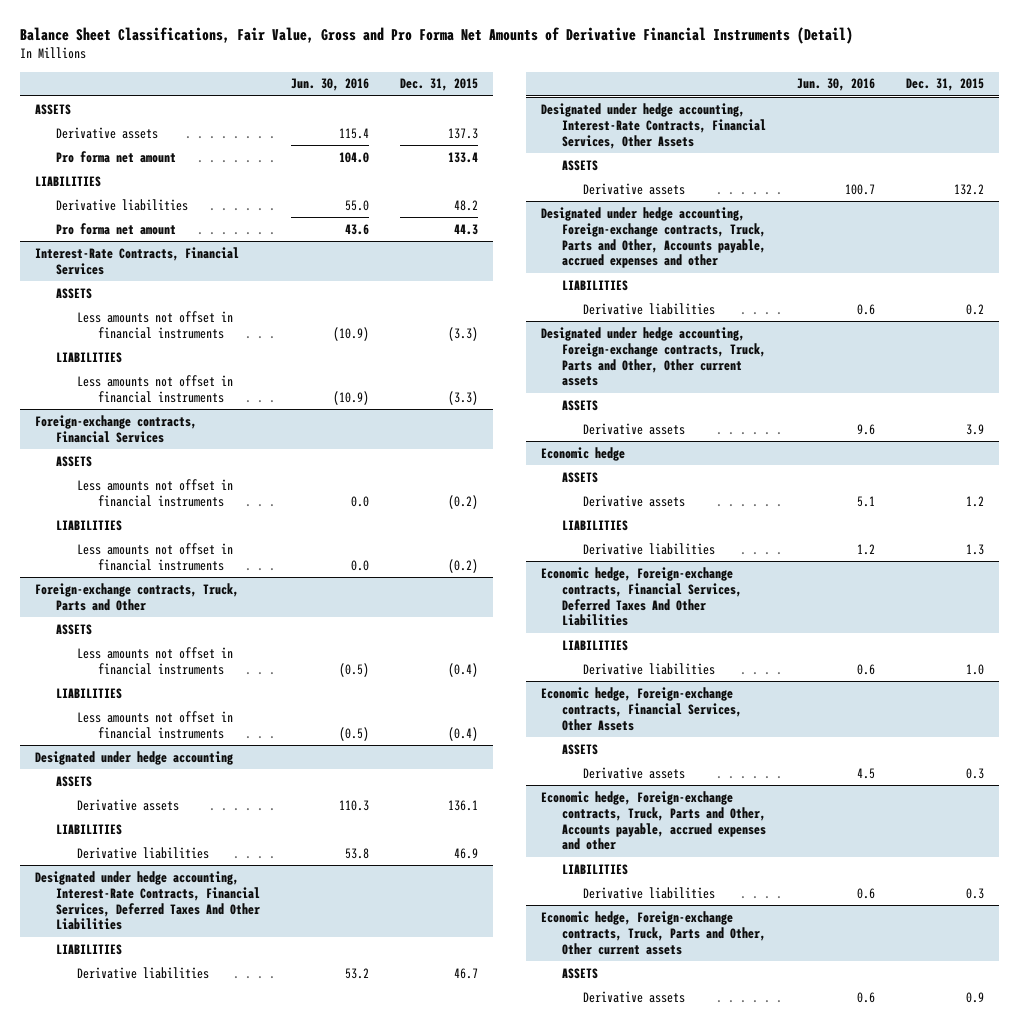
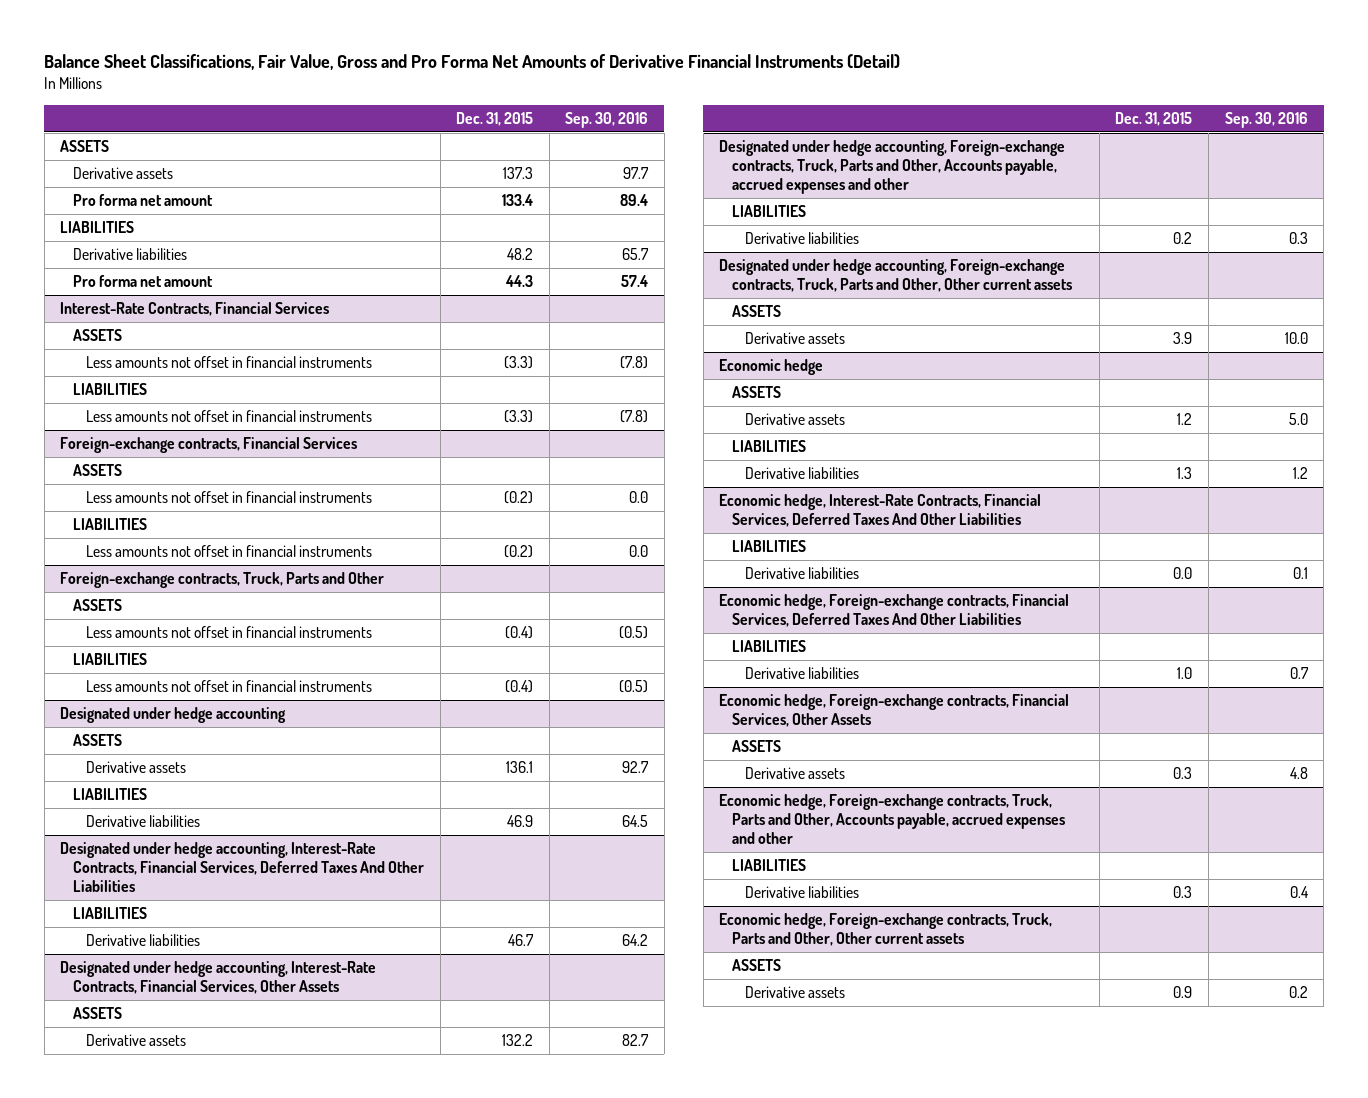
- | Jun. 30, 2016 | Dec. 31, 2015
+ | Dec. 31, 2015 | Sep. 30, 2016
+ Economic hedge, Interest-Rate Contracts, Financial Services, Deferred Taxes And Other Liabilities
+ LIABILITIES
+ Derivative liabilities | 0.0 | 0.1

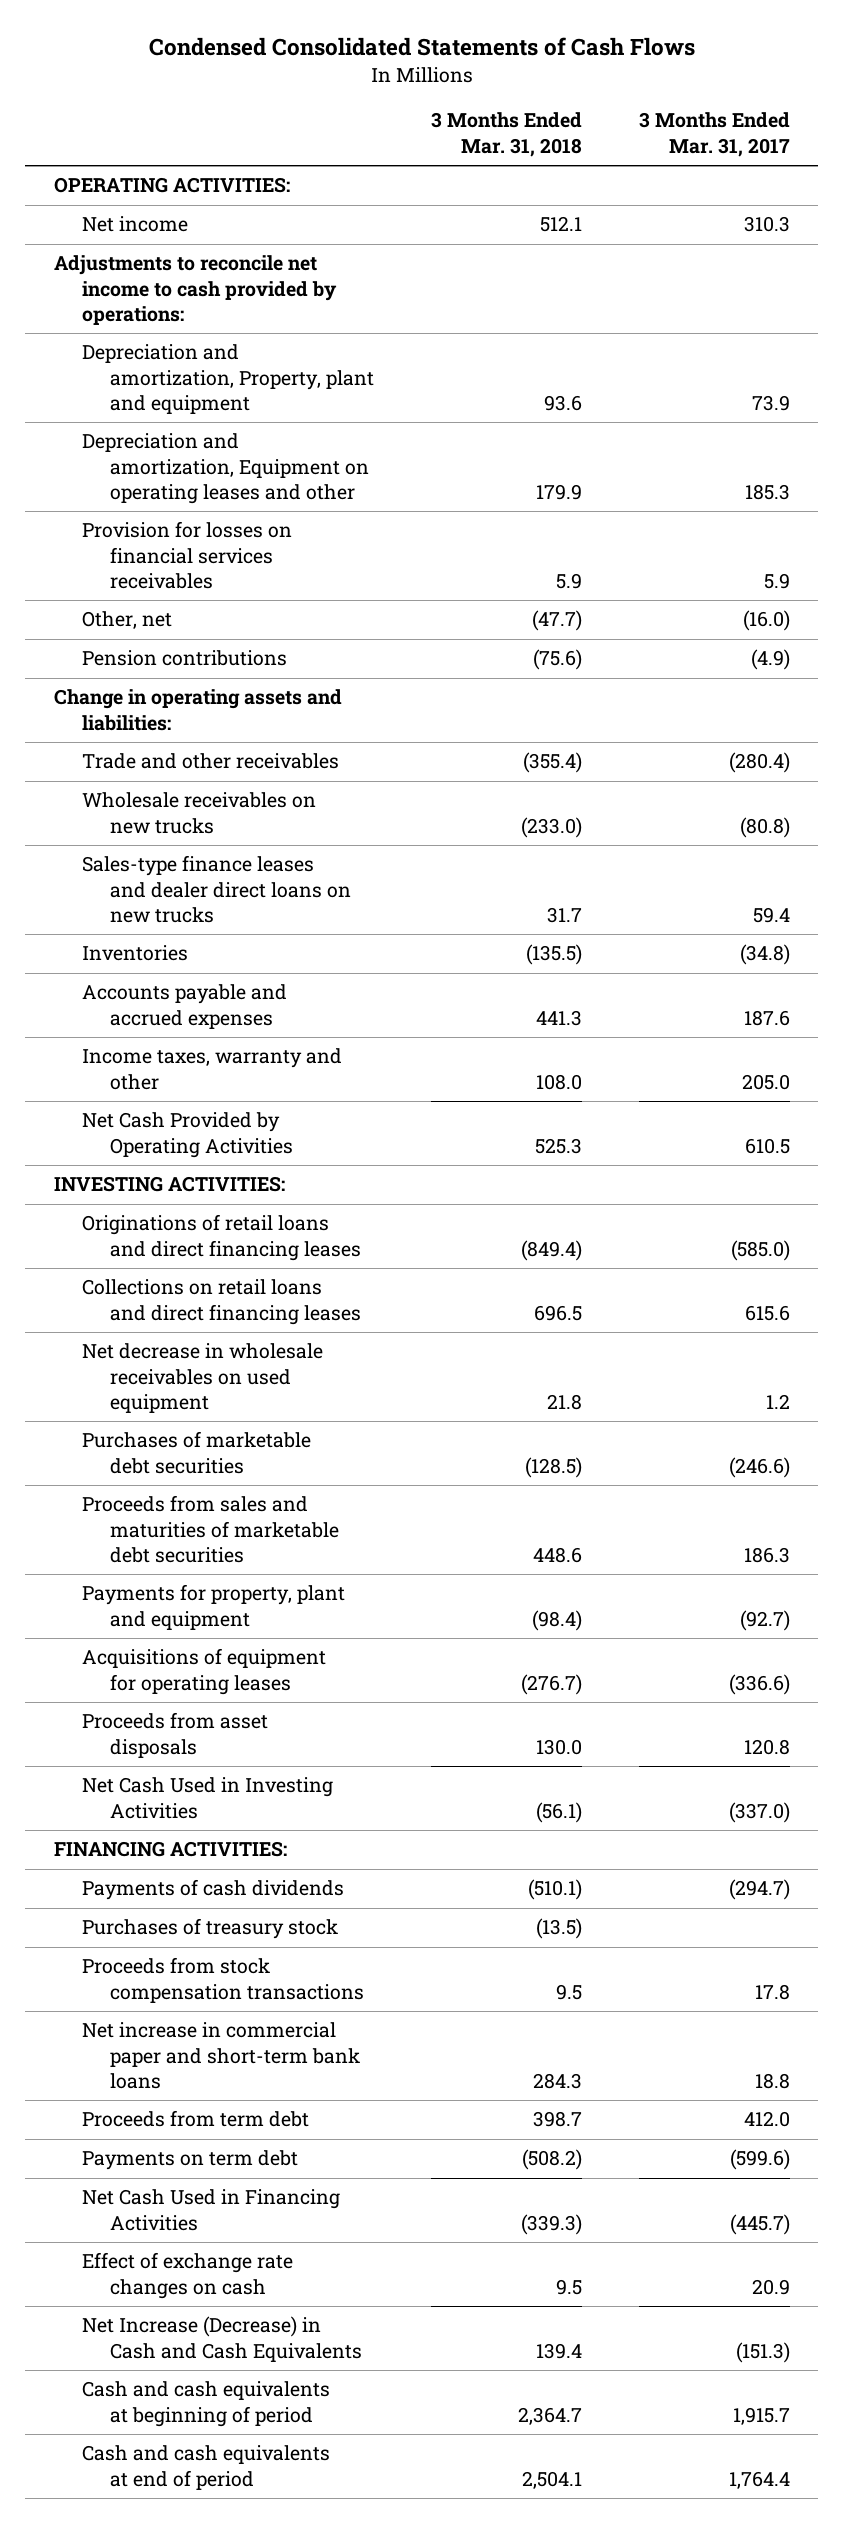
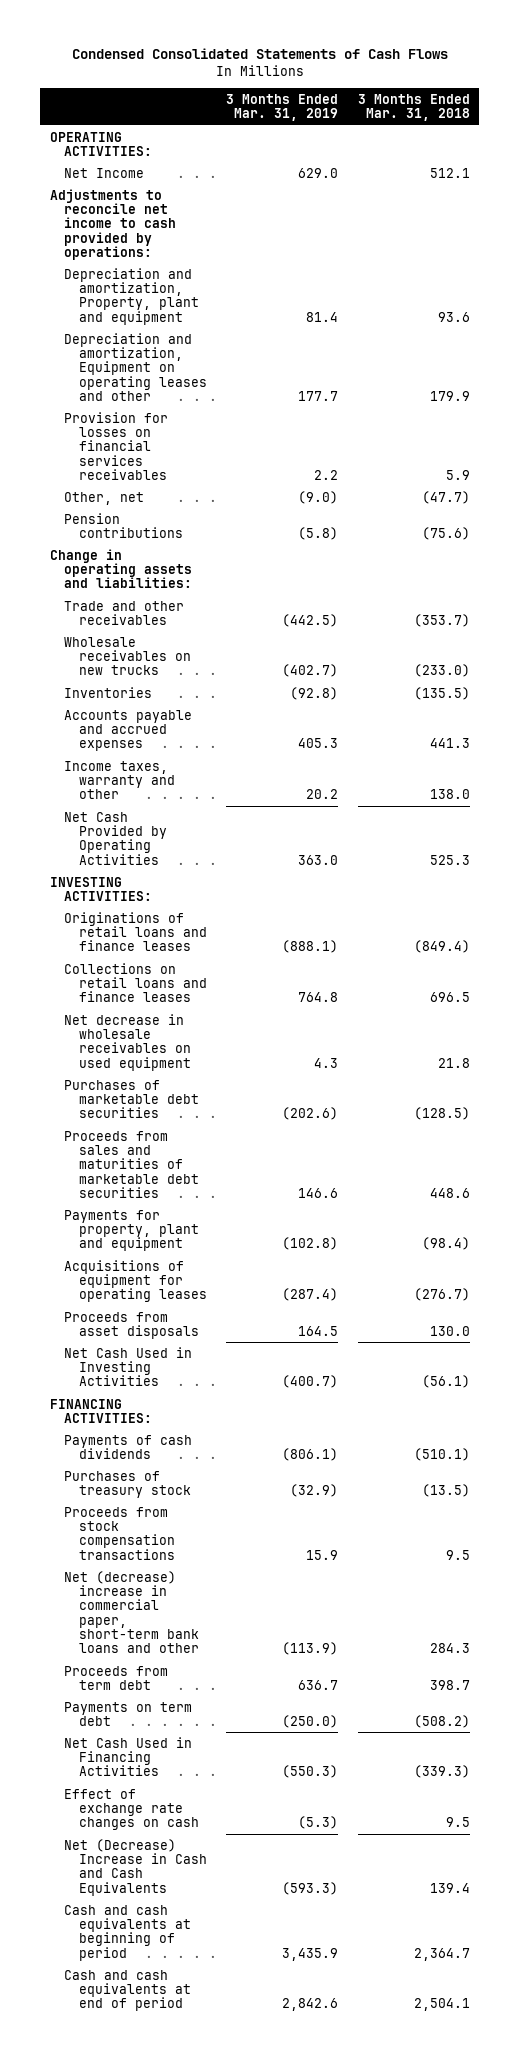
- | 3 Months Ended Mar. 31, 2018 | 3 Months Ended Mar. 31, 2017
+ | 3 Months Ended Mar. 31, 2019 | 3 Months Ended Mar. 31, 2018
- Net income | 512.1 | 310.3
+ Net Income | 629.0 | 512.1
- Trade and other receivables | (355.4) | (280.4)
+ Trade and other receivables | (442.5) | (353.7)
- Sales-type finance leases and dealer direct loans on new trucks | 31.7 | 59.4
- Income taxes, warranty and other | 108.0 | 205.0
+ Income taxes, warranty and other | 20.2 | 138.0
- Originations of retail loans and direct financing leases | (849.4) | (585.0)
- Collections on retail loans and direct financing leases | 696.5 | 615.6
+ Originations of retail loans and finance leases | (888.1) | (849.4)
+ Collections on retail loans and finance leases | 764.8 | 696.5
- Net increase in commercial paper and short-term bank loans | 284.3 | 18.8
+ Net (decrease) increase in commercial paper, short-term bank loans and other | (113.9) | 284.3
- Net Increase (Decrease) in Cash and Cash Equivalents | 139.4 | (151.3)
+ Net (Decrease) Increase in Cash and Cash Equivalents | (593.3) | 139.4

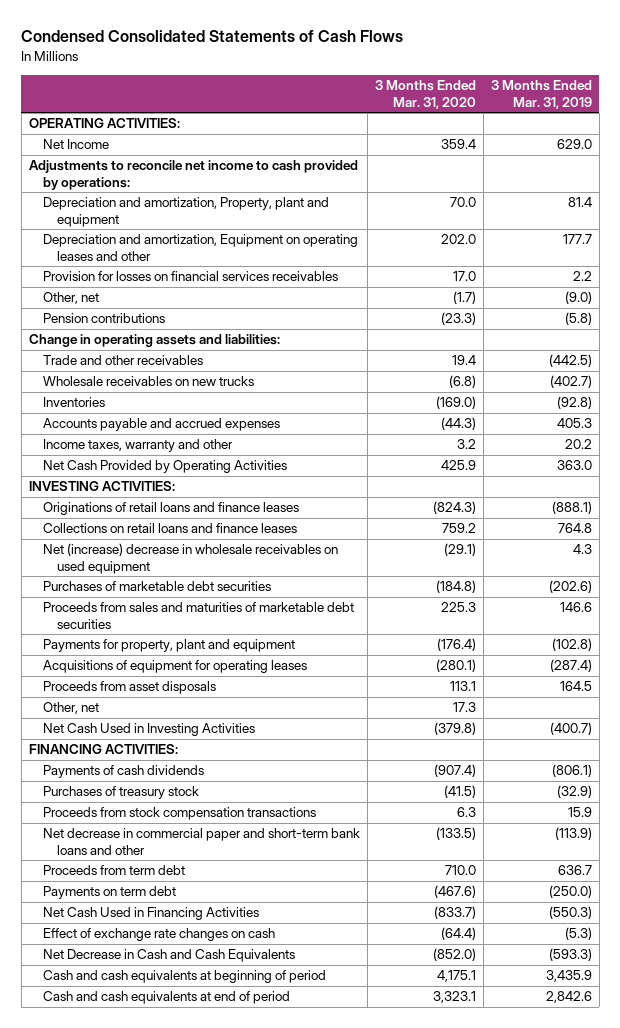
- | 3 Months Ended Mar. 31, 2019 | 3 Months Ended Mar. 31, 2018
+ | 3 Months Ended Mar. 31, 2020 | 3 Months Ended Mar. 31, 2019
- Net decrease in wholesale receivables on used equipment | 4.3 | 21.8
+ Net (increase) decrease in wholesale receivables on used equipment | (29.1) | 4.3
+ Other, net | 17.3 |
- Net (decrease) increase in commercial paper, short-term bank loans and other | (113.9) | 284.3
+ Net decrease in commercial paper and short-term bank loans and other | (133.5) | (113.9)
- Net (Decrease) Increase in Cash and Cash Equivalents | (593.3) | 139.4
+ Net Decrease in Cash and Cash Equivalents | (852.0) | (593.3)

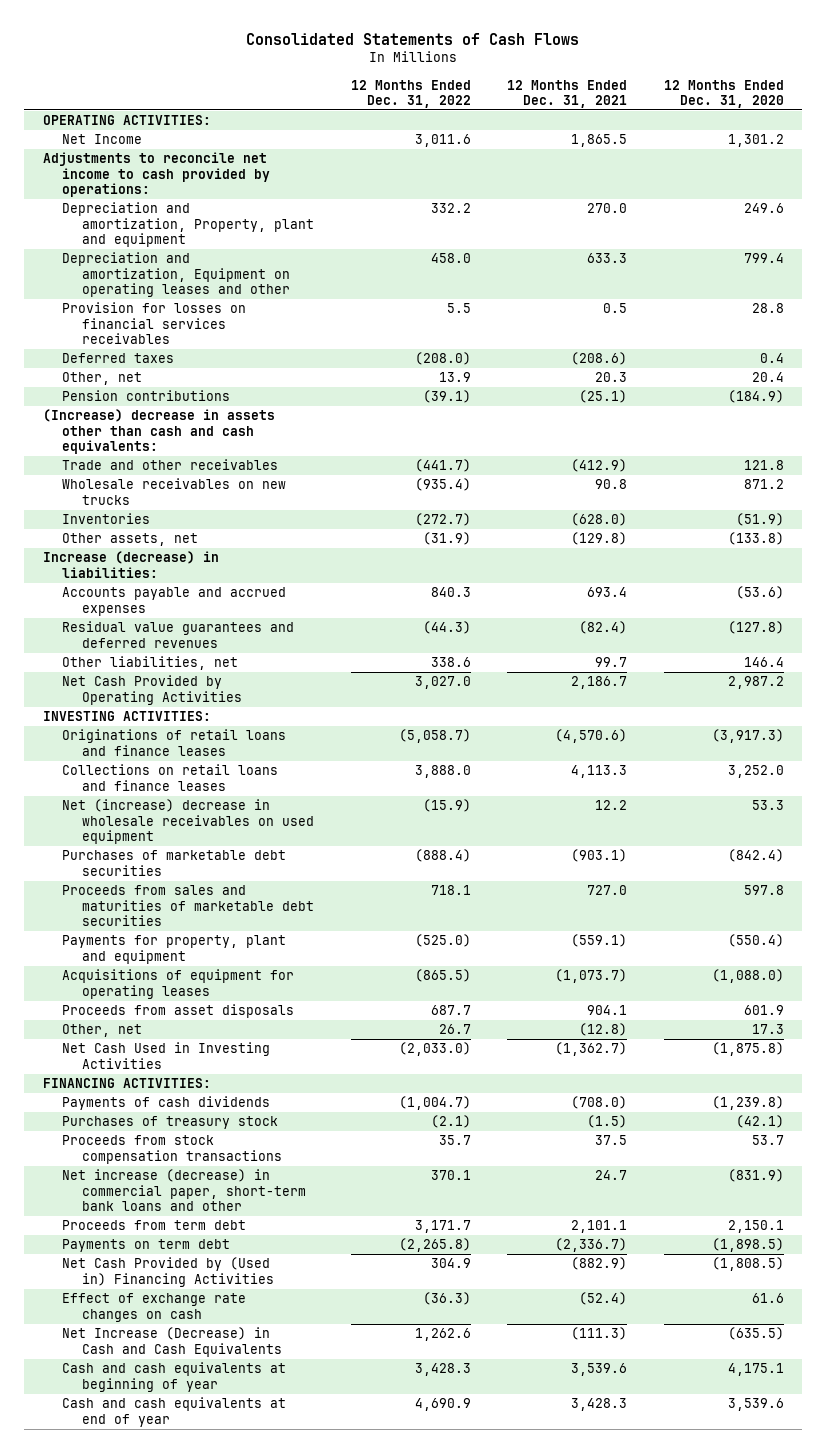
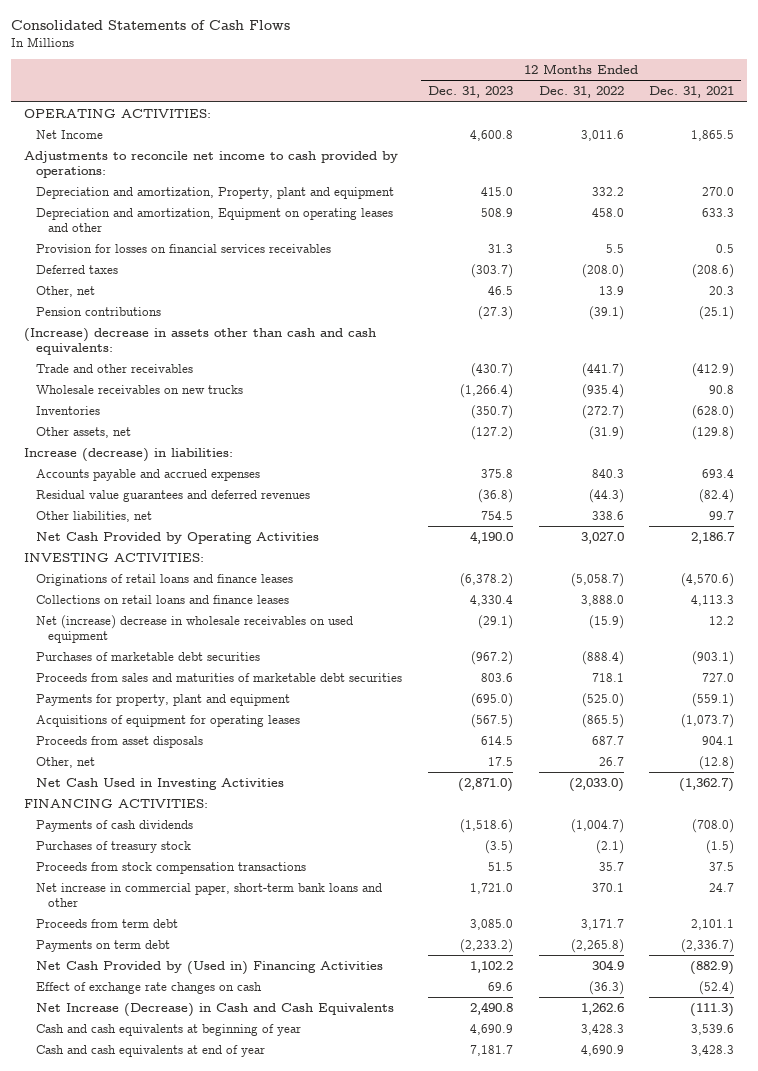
- | 12 Months Ended Dec. 31, 2022 | 12 Months Ended Dec. 31, 2021 | 12 Months Ended Dec. 31, 2020
+ | 12 Months Ended Dec. 31, 2023 | 12 Months Ended Dec. 31, 2022 | 12 Months Ended Dec. 31, 2021
- Net increase (decrease) in commercial paper, short-term bank loans and other | 370.1 | 24.7 | (831.9)
+ Net increase in commercial paper, short-term bank loans and other | 1,721.0 | 370.1 | 24.7

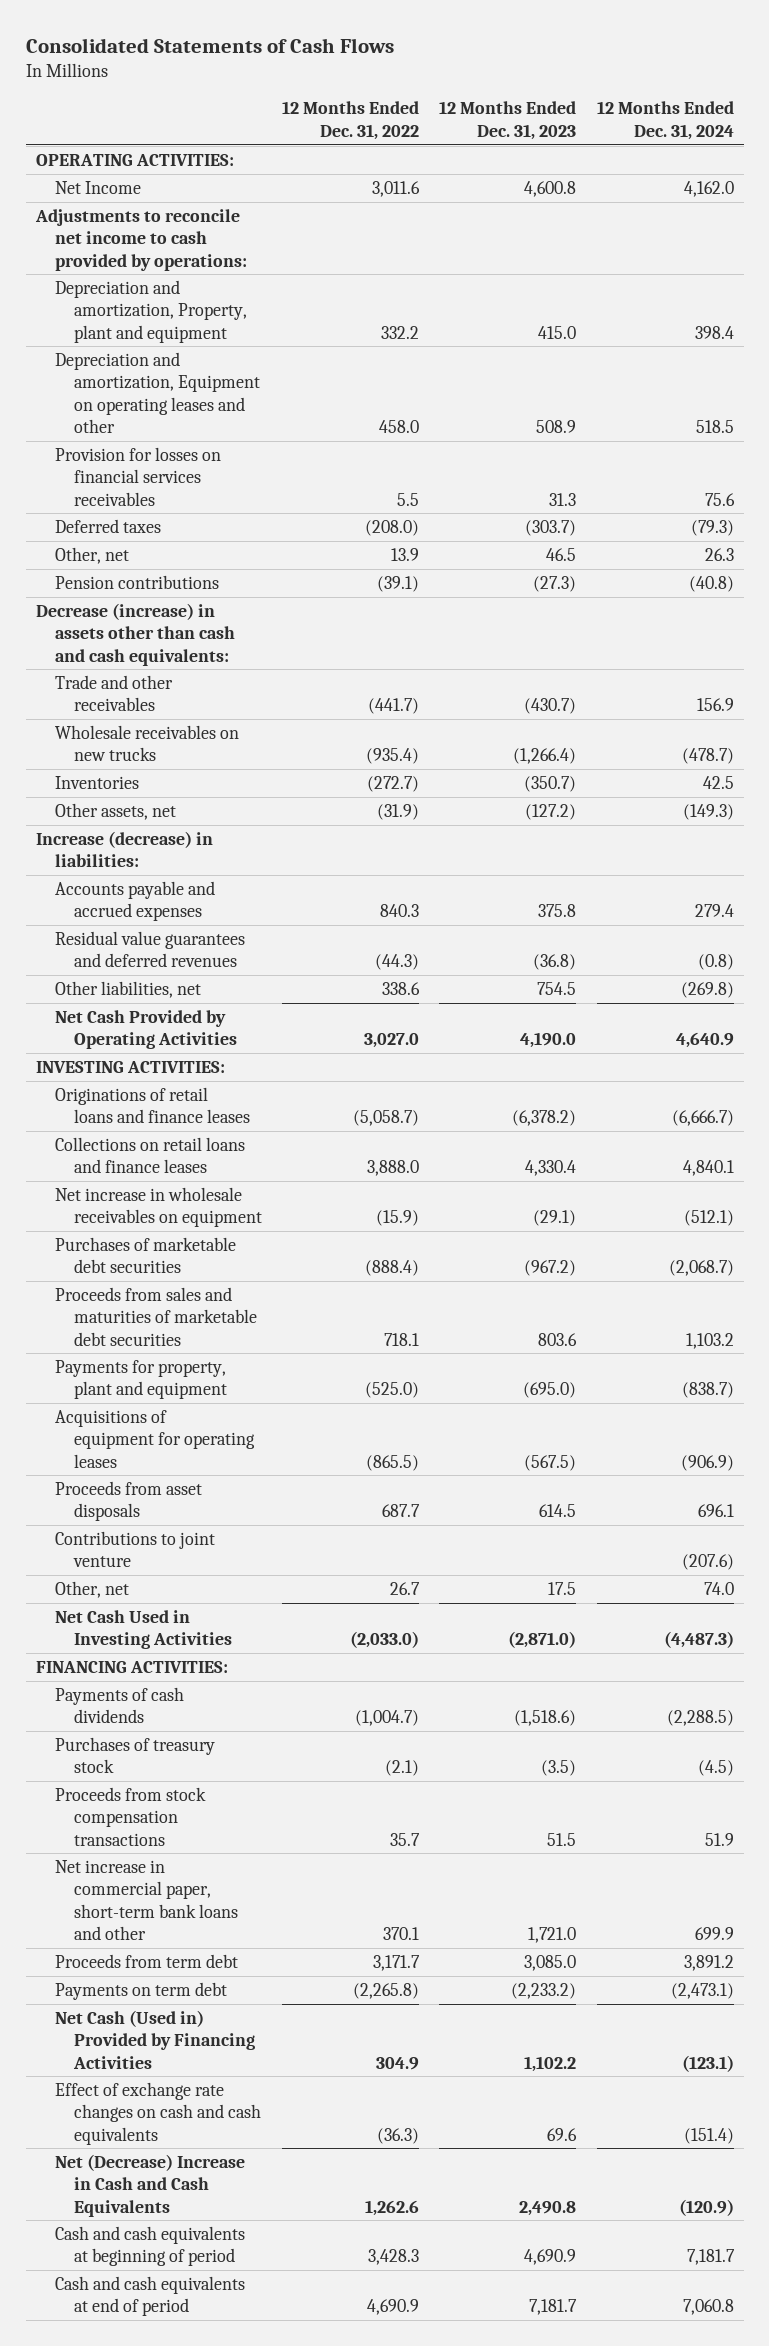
- | 12 Months Ended Dec. 31, 2023 | 12 Months Ended Dec. 31, 2022 | 12 Months Ended Dec. 31, 2021
+ | 12 Months Ended Dec. 31, 2022 | 12 Months Ended Dec. 31, 2023 | 12 Months Ended Dec. 31, 2024
- (Increase) decrease in assets other than cash and cash equivalents:
+ Decrease (increase) in assets other than cash and cash equivalents:
- Net (increase) decrease in wholesale receivables on used equipment | (29.1) | (15.9) | 12.2
+ Net increase in wholesale receivables on equipment | (15.9) | (29.1) | (512.1)
+ Contributions to joint venture | | | (207.6)
- Net Cash Provided by (Used in) Financing Activities | 1,102.2 | 304.9 | (882.9)
- Effect of exchange rate changes on cash | 69.6 | (36.3) | (52.4)
- Net Increase (Decrease) in Cash and Cash Equivalents | 2,490.8 | 1,262.6 | (111.3)
- Cash and cash equivalents at beginning of year | 4,690.9 | 3,428.3 | 3,539.6
- Cash and cash equivalents at end of year | 7,181.7 | 4,690.9 | 3,428.3
+ Net Cash (Used in) Provided by Financing Activities | 304.9 | 1,102.2 | (123.1)
+ Effect of exchange rate changes on cash and cash equivalents | (36.3) | 69.6 | (151.4)
+ Net (Decrease) Increase in Cash and Cash Equivalents | 1,262.6 | 2,490.8 | (120.9)
+ Cash and cash equivalents at beginning of period | 3,428.3 | 4,690.9 | 7,181.7
+ Cash and cash equivalents at end of period | 4,690.9 | 7,181.7 | 7,060.8

